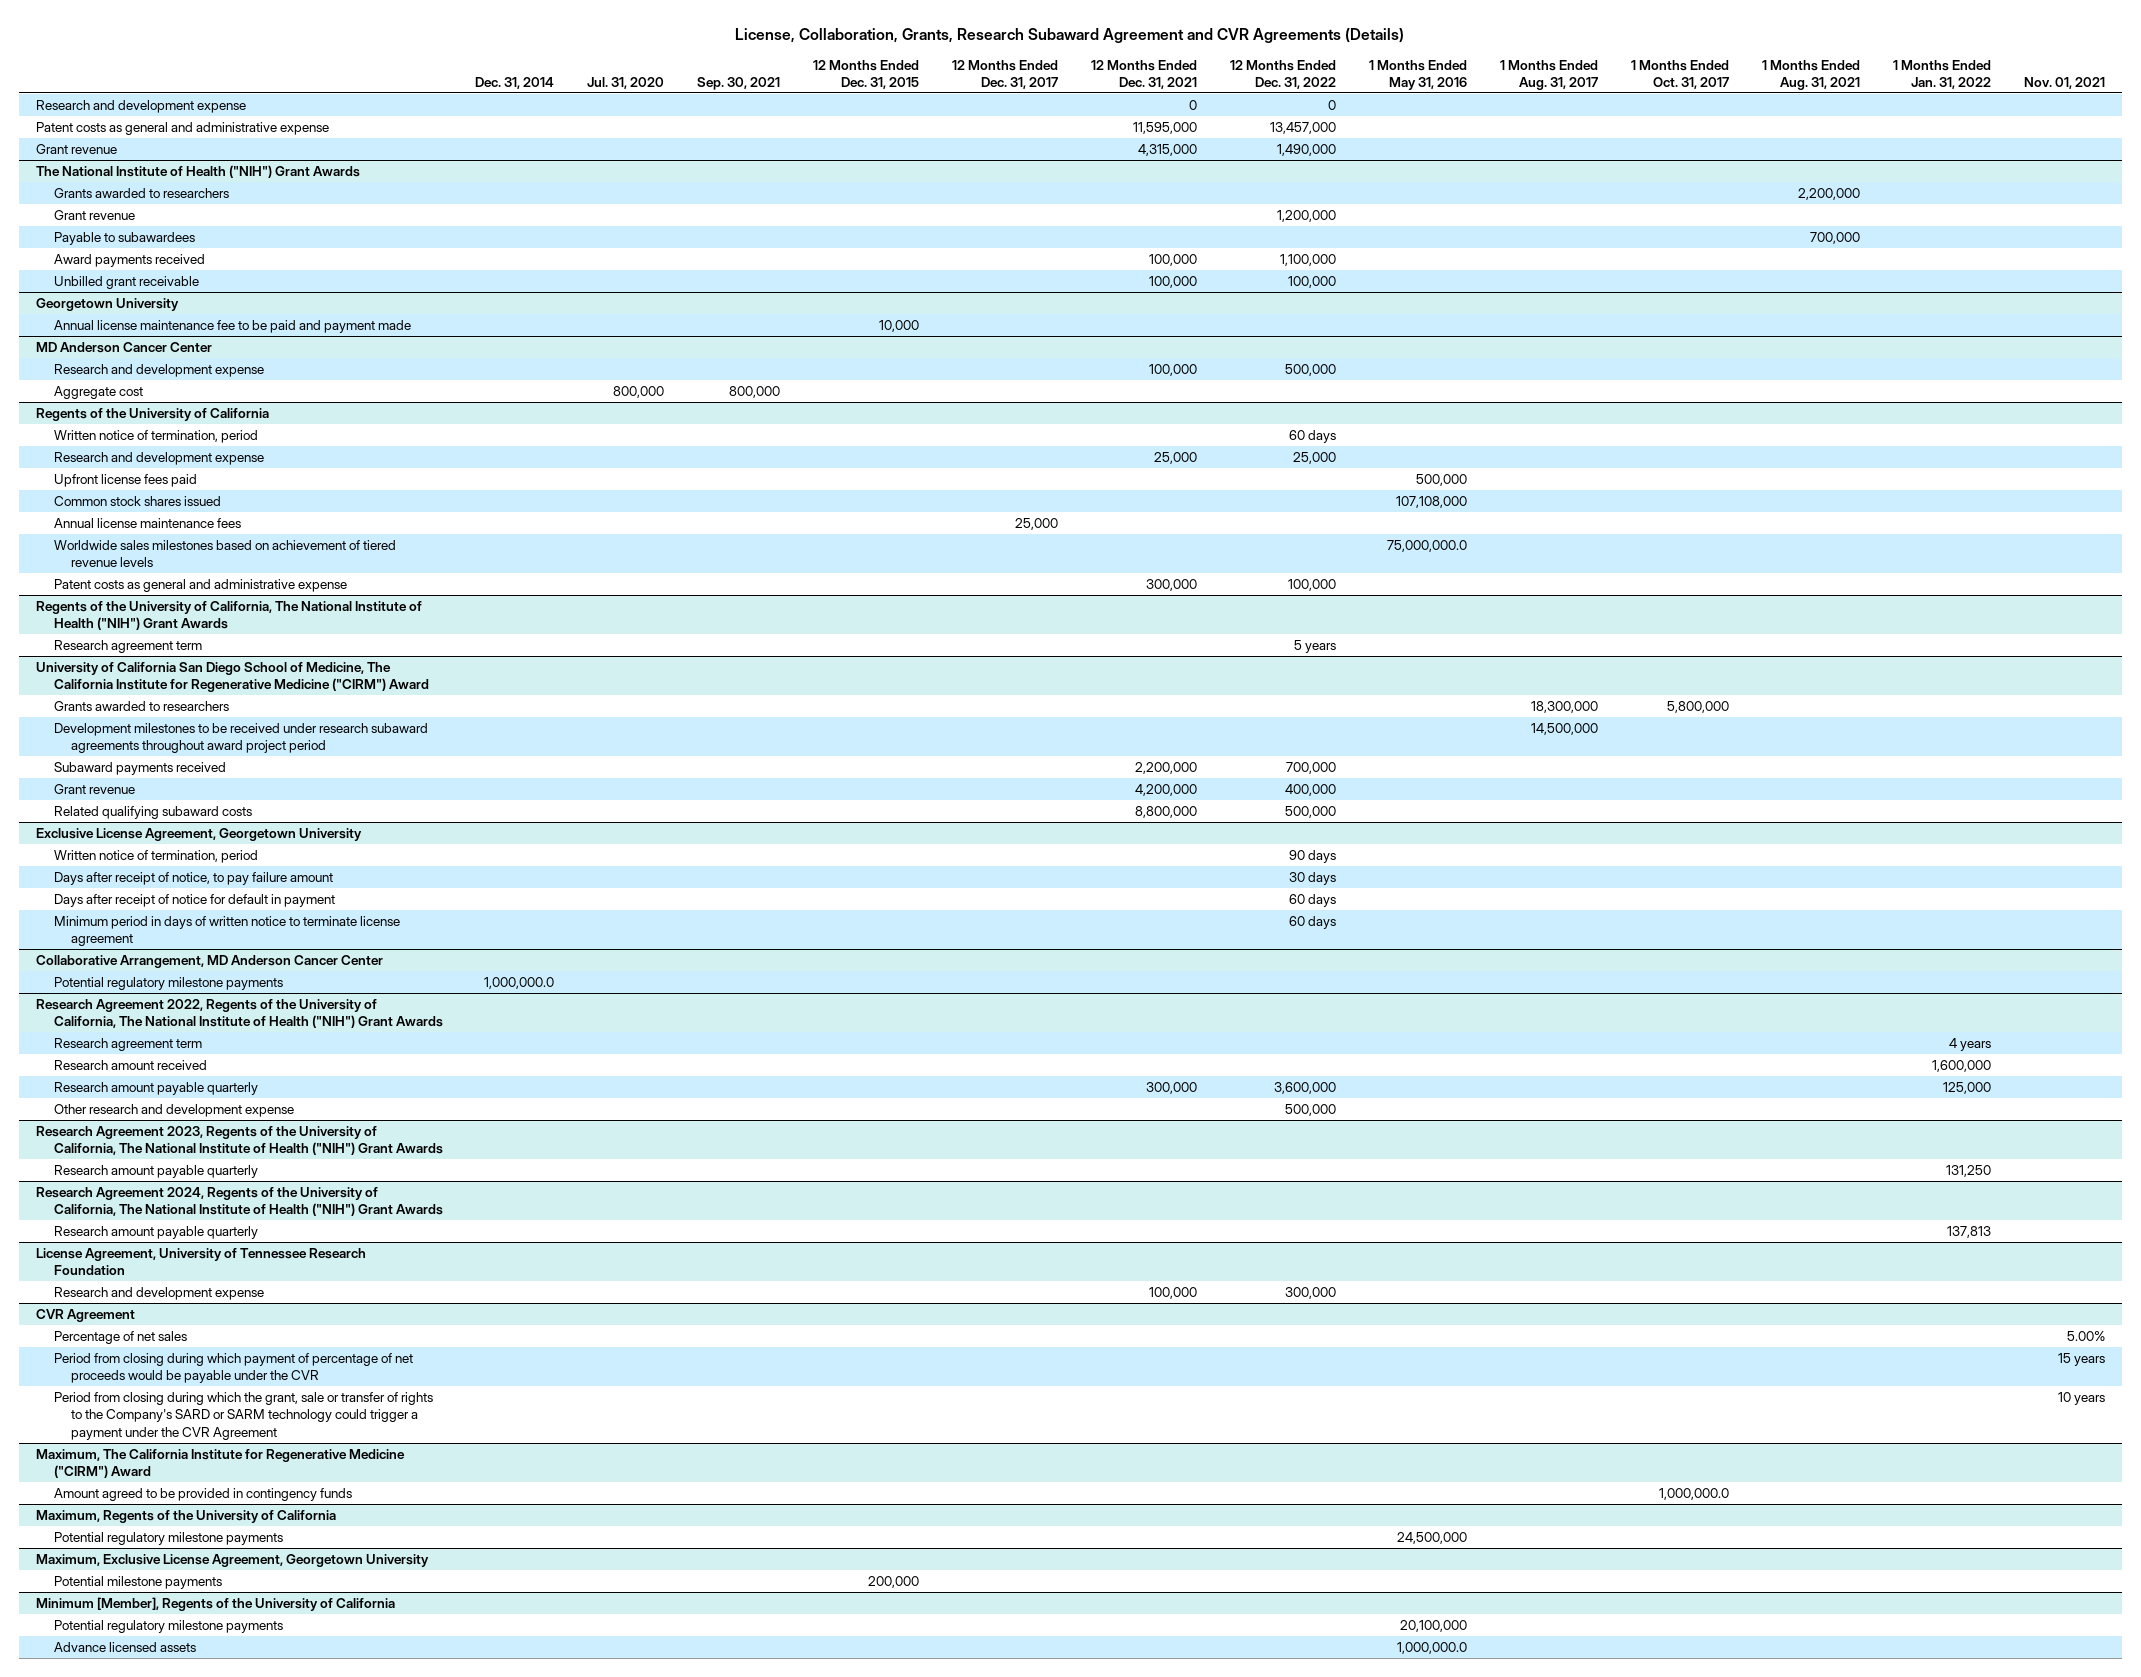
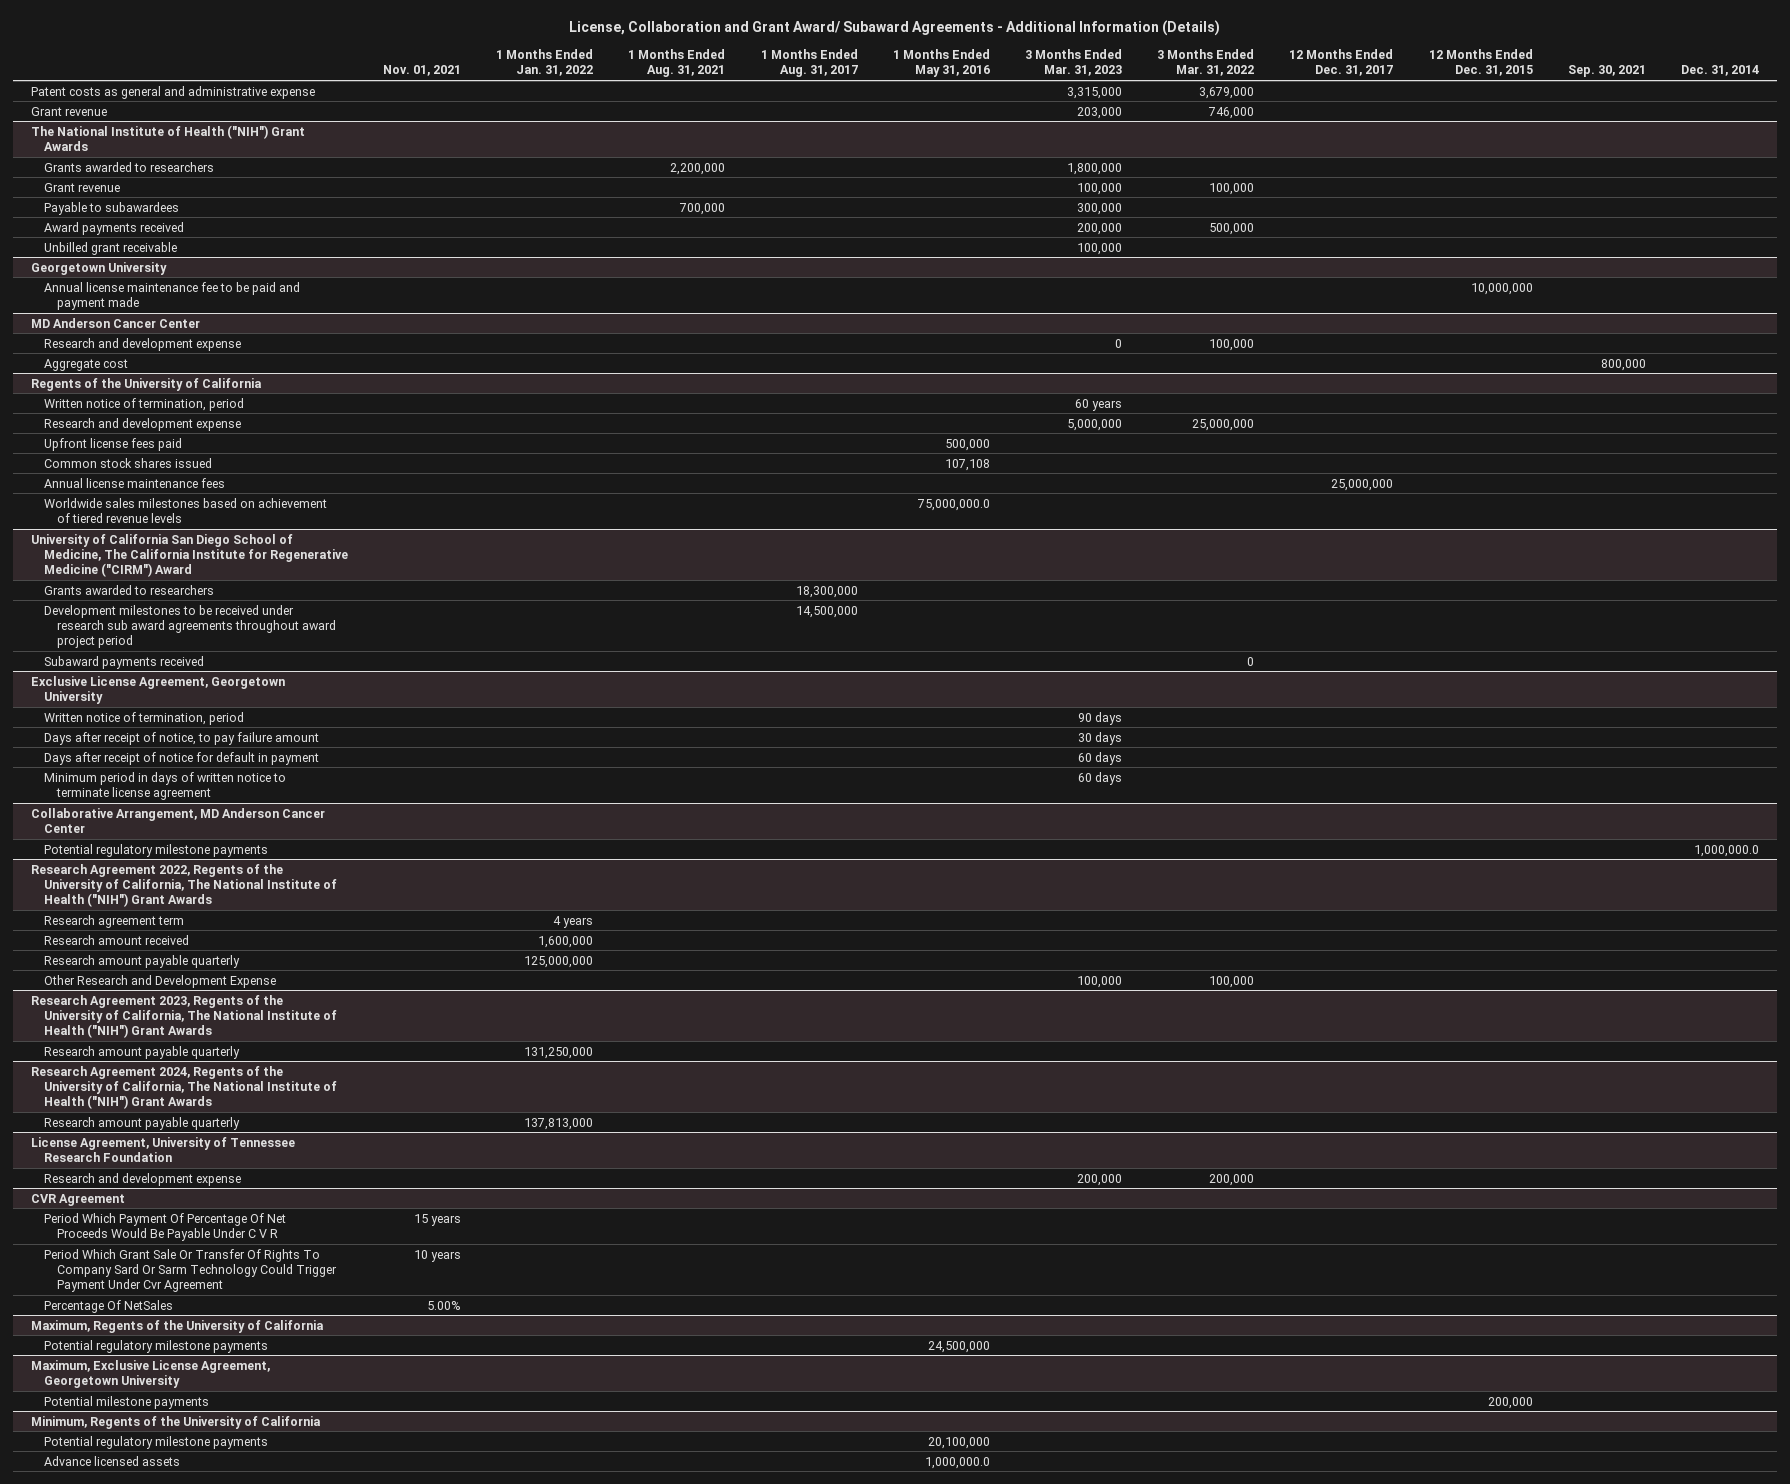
- License, Collaboration, Grants, Research Subaward Agreement and CVR Agreements (Details)
+ License, Collaboration and Grant Award/ Subaward Agreements - Additional Information (Details)
- | Dec. 31, 2014 | Jul. 31, 2020 | Sep. 30, 2021 | 12 Months Ended Dec. 31, 2015 | 12 Months Ended Dec. 31, 2017 | 12 Months Ended Dec. 31, 2021 | 12 Months Ended Dec. 31, 2022 | 1 Months Ended May 31, 2016 | 1 Months Ended Aug. 31, 2017 | 1 Months Ended Oct. 31, 2017 | 1 Months Ended Aug. 31, 2021 | 1 Months Ended Jan. 31, 2022 | Nov. 01, 2021
+ | Nov. 01, 2021 | 1 Months Ended Jan. 31, 2022 | 1 Months Ended Aug. 31, 2021 | 1 Months Ended Aug. 31, 2017 | 1 Months Ended May 31, 2016 | 3 Months Ended Mar. 31, 2023 | 3 Months Ended Mar. 31, 2022 | 12 Months Ended Dec. 31, 2017 | 12 Months Ended Dec. 31, 2015 | Sep. 30, 2021 | Dec. 31, 2014
- Research and development expense | | | | | | 0 | 0 | | | | | |
@ Georgetown University
- Annual license maintenance fee to be paid and payment made | | | | 10,000 | | | | | | | | |
+ Annual license maintenance fee to be paid and payment made | | | | | | | | | 10,000,000 | |
@ Regents of the University of California
- Common stock shares issued | | | | | | | | 107,108,000 | | | | |
- Annual license maintenance fees | | | | | 25,000 | | | | | | | |
+ Common stock shares issued | | | | | 107,108 | | | | | |
+ Annual license maintenance fees | | | | | | | | 25,000,000 | | |
- Patent costs as general and administrative expense | | | | | | 300,000 | 100,000 | | | | | |
- Regents of the University of California, The National Institute of Health ("NIH") Grant Awards
- Research agreement term | | | | | | | 5 years | | | | | |
@ University of California San Diego School of Medicine, The California Institute for Regenerative Medicine ("CIRM") Award
- Development milestones to be received under research subaward agreements throughout award project period | | | | | | | | | 14,500,000 | | | |
+ Development milestones to be received under research sub award agreements throughout award project period | | | | 14,500,000 | | | | | | |
- Grant revenue | | | | | | 4,200,000 | 400,000 | | | | | |
- Related qualifying subaward costs | | | | | | 8,800,000 | 500,000 | | | | | |
@ Research Agreement 2022, Regents of the University of California, The National Institute of Health ("NIH") Grant Awards
- Research amount payable quarterly | | | | | | 300,000 | 3,600,000 | | | | | 125,000 |
- Other research and development expense | | | | | | | 500,000 | | | | | |
+ Research amount payable quarterly | | 125,000,000 | | | | | | | | |
+ Other Research and Development Expense | | | | | | 100,000 | 100,000 | | | |
@ Research Agreement 2023, Regents of the University of California, The National Institute of Health ("NIH") Grant Awards
- Research amount payable quarterly | | | | | | | | | | | | 131,250 |
+ Research amount payable quarterly | | 131,250,000 | | | | | | | | |
@ Research Agreement 2024, Regents of the University of California, The National Institute of Health ("NIH") Grant Awards
- Research amount payable quarterly | | | | | | | | | | | | 137,813 |
+ Research amount payable quarterly | | 137,813,000 | | | | | | | | |
@ CVR Agreement
- Percentage of net sales | | | | | | | | | | | | | 5.00%
- Period from closing during which payment of percentage of net proceeds would be payable under the CVR | | | | | | | | | | | | | 15 years
- Period from closing during which the grant, sale or transfer of rights to the Company's SARD or SARM technology could trigger a payment under the CVR Agreement | | | | | | | | | | | | | 10 years
- Maximum, The California Institute for Regenerative Medicine ("CIRM") Award
- Amount agreed to be provided in contingency funds | | | | | | | | | | 1,000,000.0 | | |
@ CVR Agreement
+ Period Which Payment Of Percentage Of Net Proceeds Would Be Payable Under C V R | 15 years | | | | | | | | | |
+ Period Which Grant Sale Or Transfer Of Rights To Company Sard Or Sarm Technology Could Trigger Payment Under Cvr Agreement | 10 years | | | | | | | | | |
+ Percentage Of NetSales | 5.00% | | | | | | | | | |
- Minimum [Member], Regents of the University of California
+ Minimum, Regents of the University of California

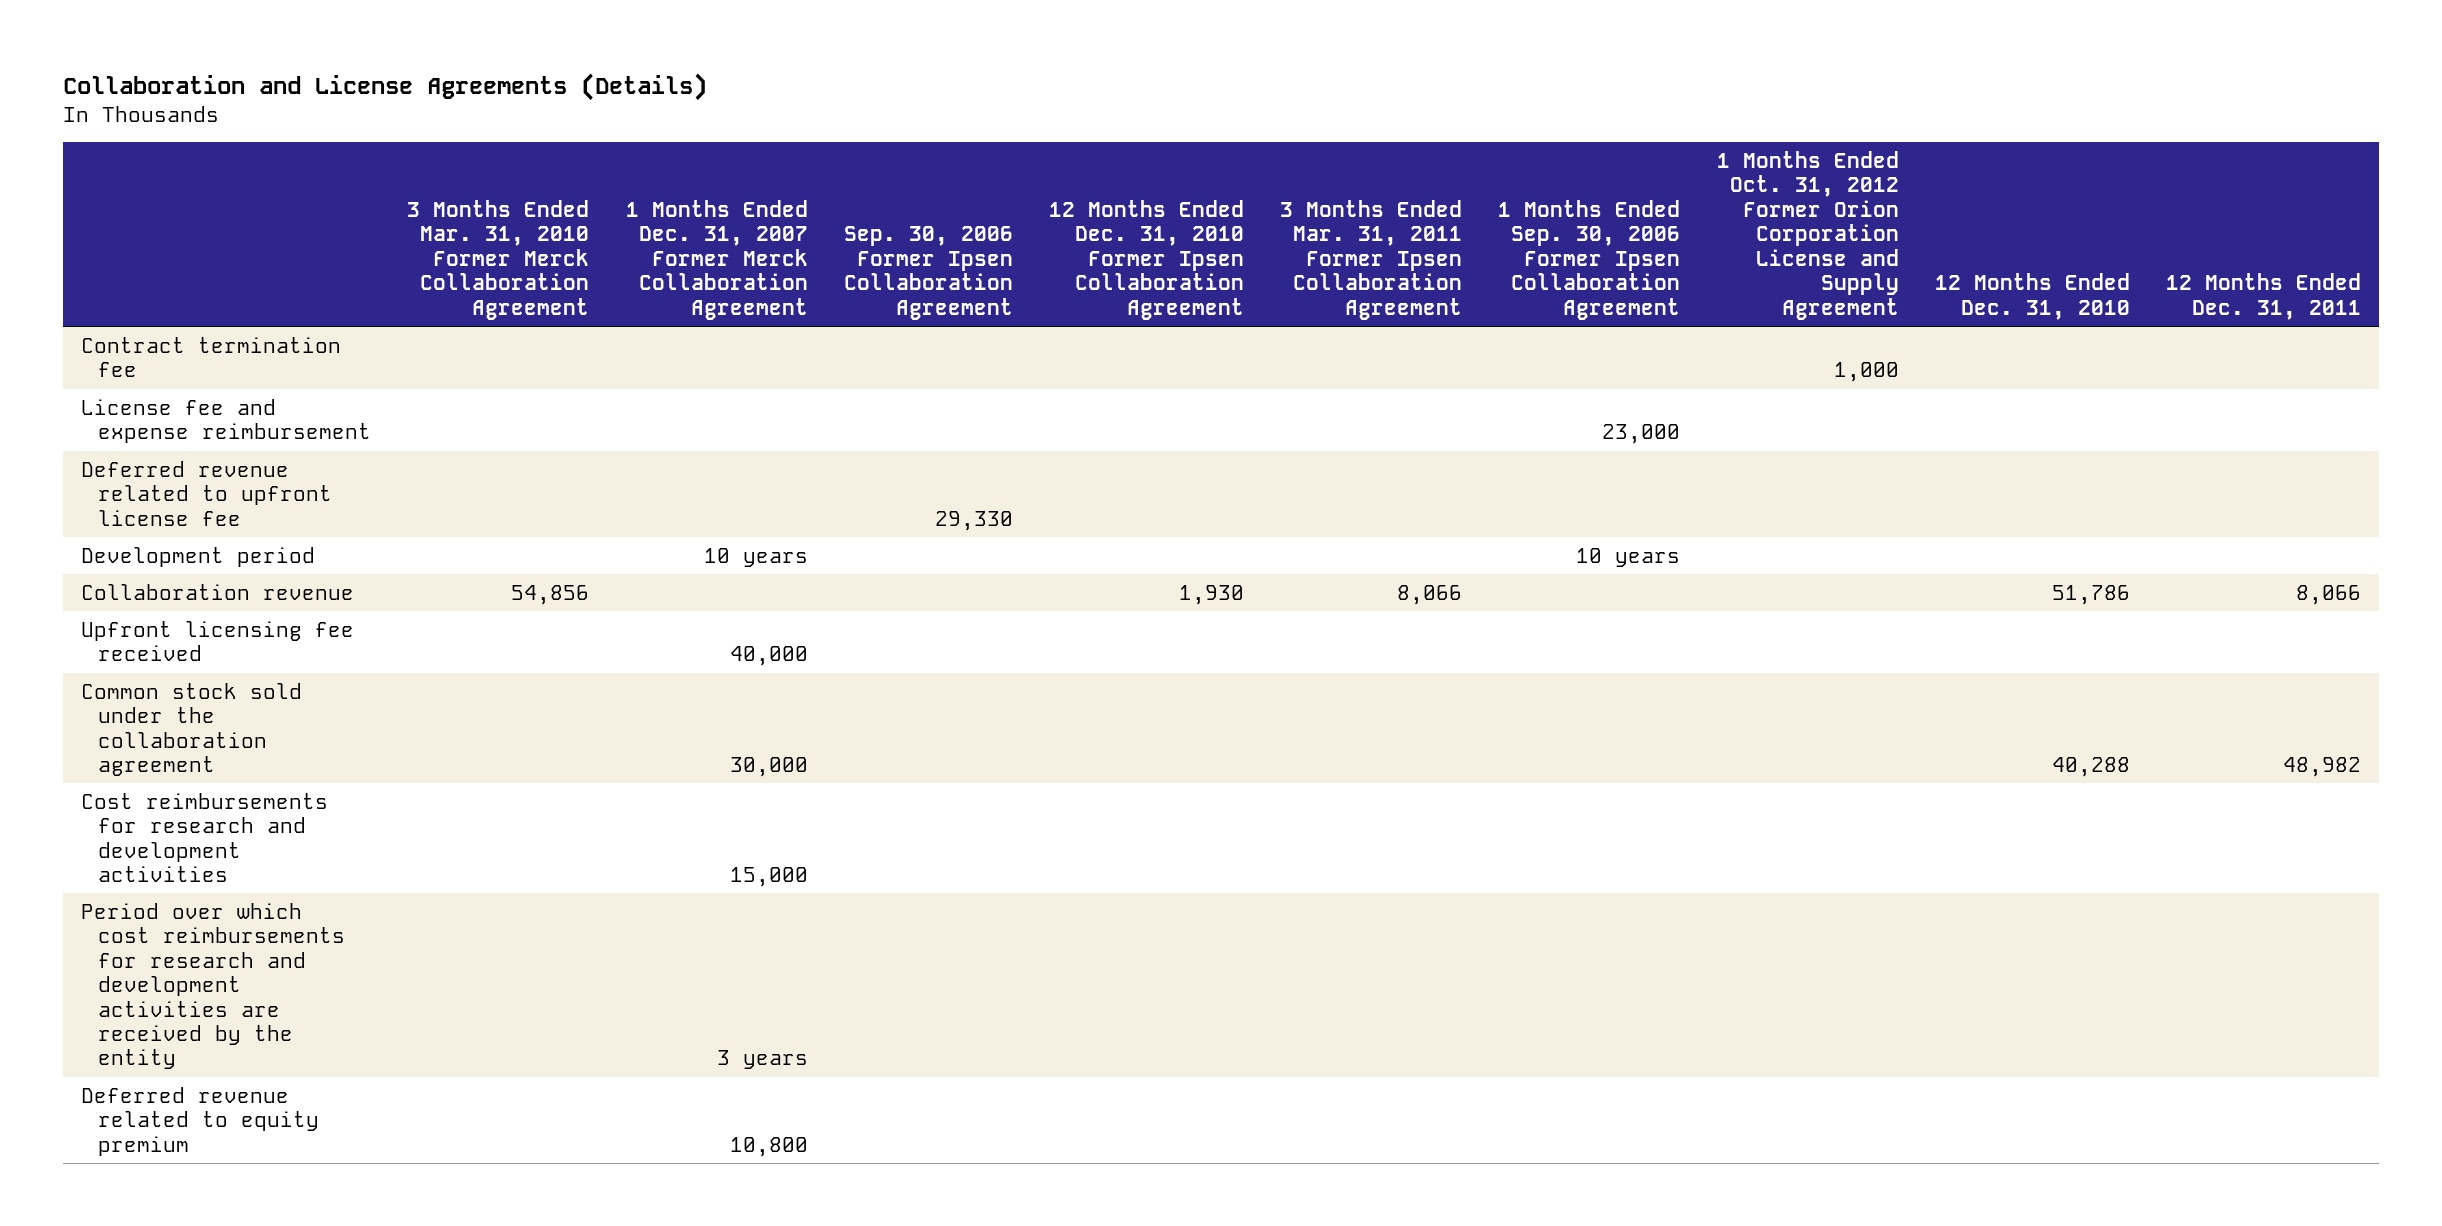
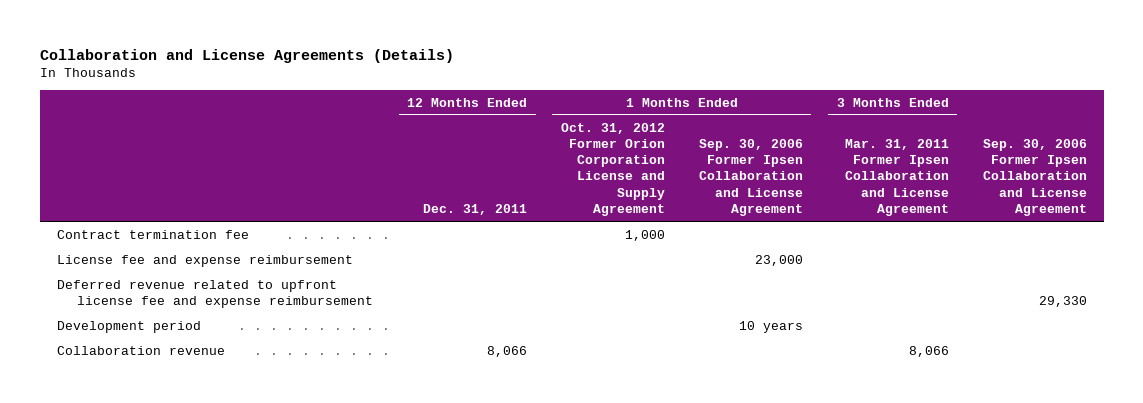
- | 3 Months Ended Mar. 31, 2010 Former Merck Collaboration Agreement | 1 Months Ended Dec. 31, 2007 Former Merck Collaboration Agreement | Sep. 30, 2006 Former Ipsen Collaboration Agreement | 12 Months Ended Dec. 31, 2010 Former Ipsen Collaboration Agreement | 3 Months Ended Mar. 31, 2011 Former Ipsen Collaboration Agreement | 1 Months Ended Sep. 30, 2006 Former Ipsen Collaboration Agreement | 1 Months Ended Oct. 31, 2012 Former Orion Corporation License and Supply Agreement | 12 Months Ended Dec. 31, 2010 | 12 Months Ended Dec. 31, 2011
+ | 12 Months Ended Dec. 31, 2011 | 1 Months Ended Oct. 31, 2012 Former Orion Corporation License and Supply Agreement | 1 Months Ended Sep. 30, 2006 Former Ipsen Collaboration and License Agreement | 3 Months Ended Mar. 31, 2011 Former Ipsen Collaboration and License Agreement | Sep. 30, 2006 Former Ipsen Collaboration and License Agreement
- Deferred revenue related to upfront license fee | | | 29,330 | | | | | |
+ Deferred revenue related to upfront license fee and expense reimbursement | | | | | 29,330
- Upfront licensing fee received | | 40,000 | | | | | | |
- Common stock sold under the collaboration agreement | | 30,000 | | | | | | 40,288 | 48,982
- Cost reimbursements for research and development activities | | 15,000 | | | | | | |
- Period over which cost reimbursements for research and development activities are received by the entity | | 3 years | | | | | | |
- Deferred revenue related to equity premium | | 10,800 | | | | | | |

